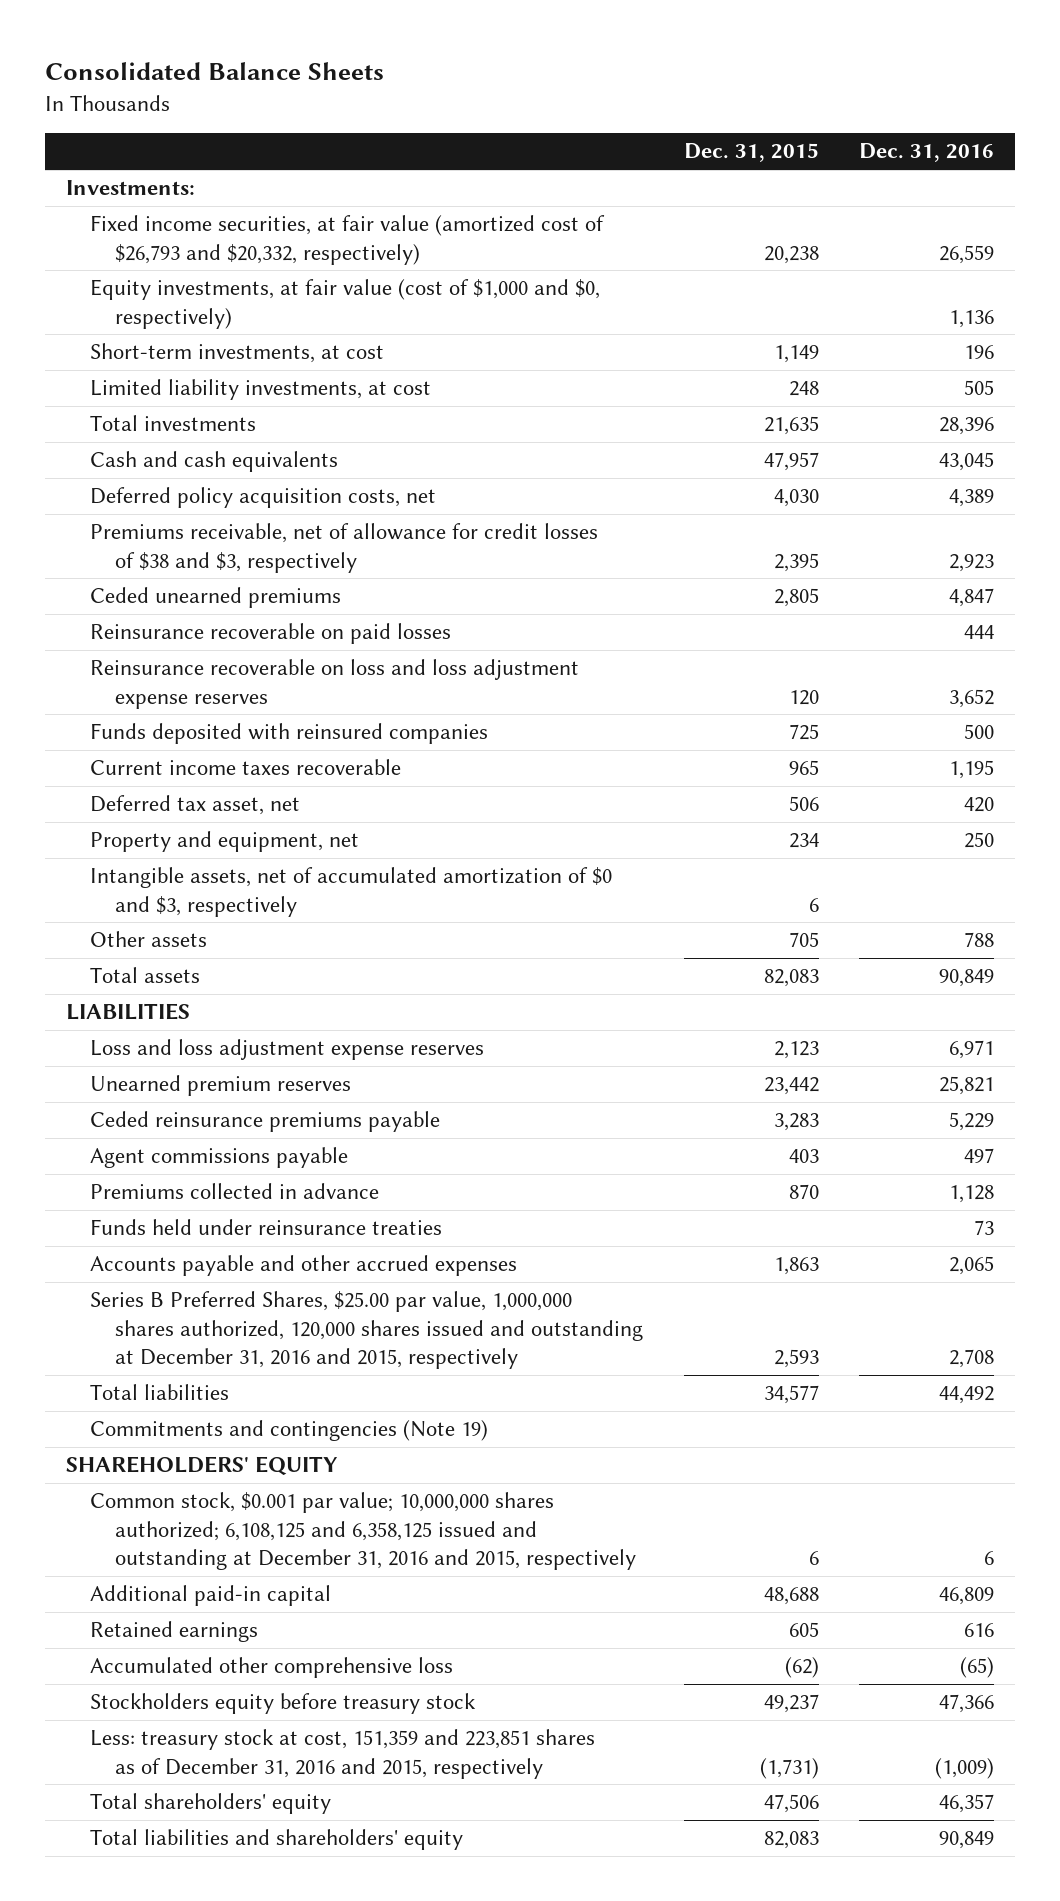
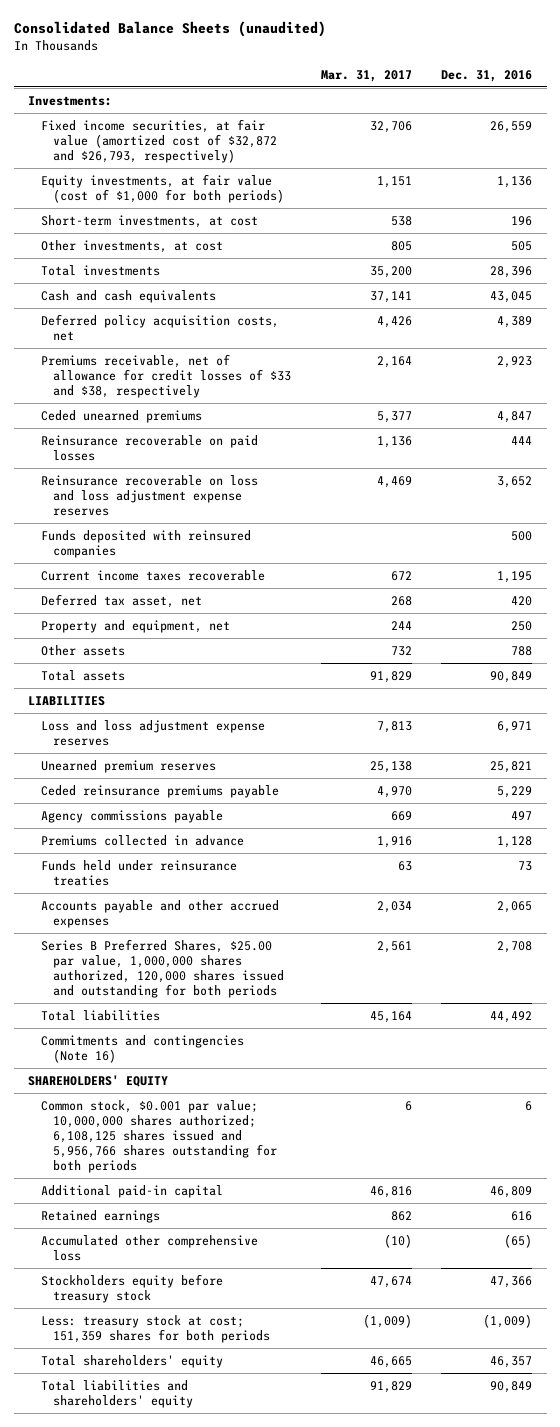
- Consolidated Balance Sheets
+ Consolidated Balance Sheets (unaudited)
- | Dec. 31, 2015 | Dec. 31, 2016
+ | Mar. 31, 2017 | Dec. 31, 2016
- Fixed income securities, at fair value (amortized cost of $26,793 and $20,332, respectively) | 20,238 | 26,559
- Equity investments, at fair value (cost of $1,000 and $0, respectively) | | 1,136
+ Fixed income securities, at fair value (amortized cost of $32,872 and $26,793, respectively) | 32,706 | 26,559
+ Equity investments, at fair value (cost of $1,000 for both periods) | 1,151 | 1,136
- Limited liability investments, at cost | 248 | 505
+ Other investments, at cost | 805 | 505
- Premiums receivable, net of allowance for credit losses of $38 and $3, respectively | 2,395 | 2,923
+ Premiums receivable, net of allowance for credit losses of $33 and $38, respectively | 2,164 | 2,923
- Intangible assets, net of accumulated amortization of $0 and $3, respectively | 6 |
- Agent commissions payable | 403 | 497
+ Agency commissions payable | 669 | 497
- Series B Preferred Shares, $25.00 par value, 1,000,000 shares authorized, 120,000 shares issued and outstanding at December 31, 2016 and 2015, respectively | 2,593 | 2,708
+ Series B Preferred Shares, $25.00 par value, 1,000,000 shares authorized, 120,000 shares issued and outstanding for both periods | 2,561 | 2,708
- Commitments and contingencies (Note 19)
+ Commitments and contingencies (Note 16)
- Common stock, $0.001 par value; 10,000,000 shares authorized; 6,108,125 and 6,358,125 issued and outstanding at December 31, 2016 and 2015, respectively | 6 | 6
+ Common stock, $0.001 par value; 10,000,000 shares authorized; 6,108,125 shares issued and 5,956,766 shares outstanding for both periods | 6 | 6
- Less: treasury stock at cost, 151,359 and 223,851 shares as of December 31, 2016 and 2015, respectively | (1,731) | (1,009)
+ Less: treasury stock at cost; 151,359 shares for both periods | (1,009) | (1,009)

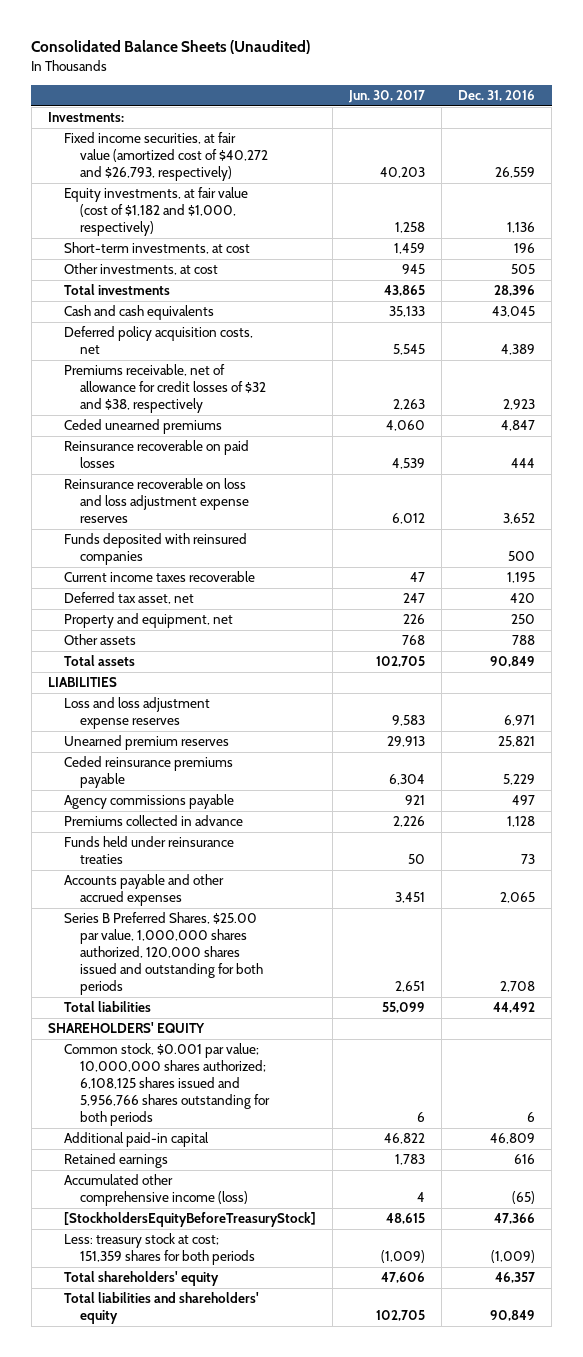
- Consolidated Balance Sheets (unaudited)
+ Consolidated Balance Sheets (Unaudited)
- | Mar. 31, 2017 | Dec. 31, 2016
+ | Jun. 30, 2017 | Dec. 31, 2016
- Fixed income securities, at fair value (amortized cost of $32,872 and $26,793, respectively) | 32,706 | 26,559
- Equity investments, at fair value (cost of $1,000 for both periods) | 1,151 | 1,136
+ Fixed income securities, at fair value (amortized cost of $40,272 and $26,793, respectively) | 40,203 | 26,559
+ Equity investments, at fair value (cost of $1,182 and $1,000, respectively) | 1,258 | 1,136
- Premiums receivable, net of allowance for credit losses of $33 and $38, respectively | 2,164 | 2,923
+ Premiums receivable, net of allowance for credit losses of $32 and $38, respectively | 2,263 | 2,923
- Commitments and contingencies (Note 16)
- Accumulated other comprehensive loss | (10) | (65)
- Stockholders equity before treasury stock | 47,674 | 47,366
+ Accumulated other comprehensive income (loss) | 4 | (65)
+ [StockholdersEquityBeforeTreasuryStock] | 48,615 | 47,366

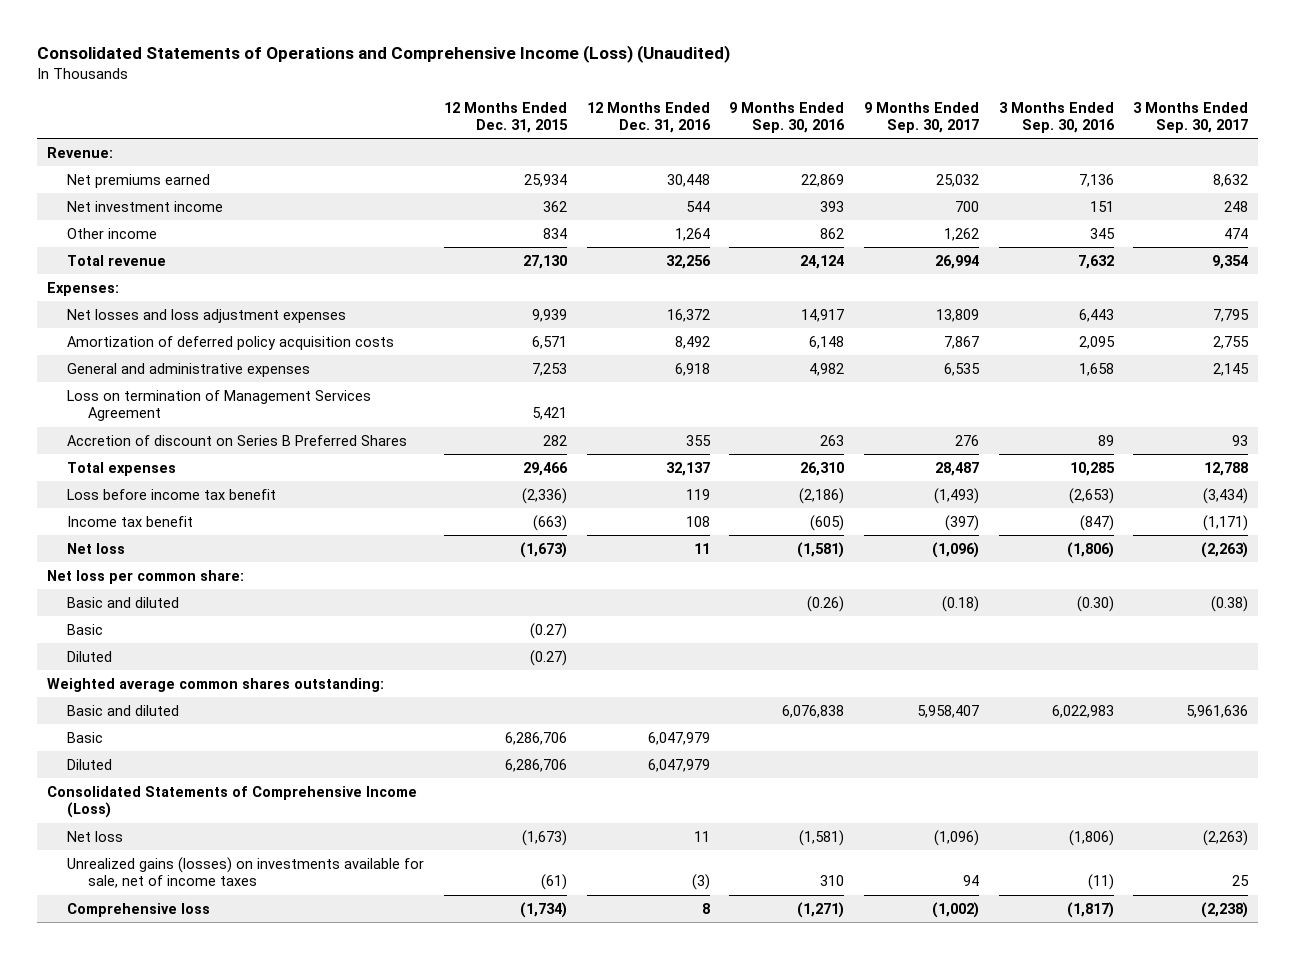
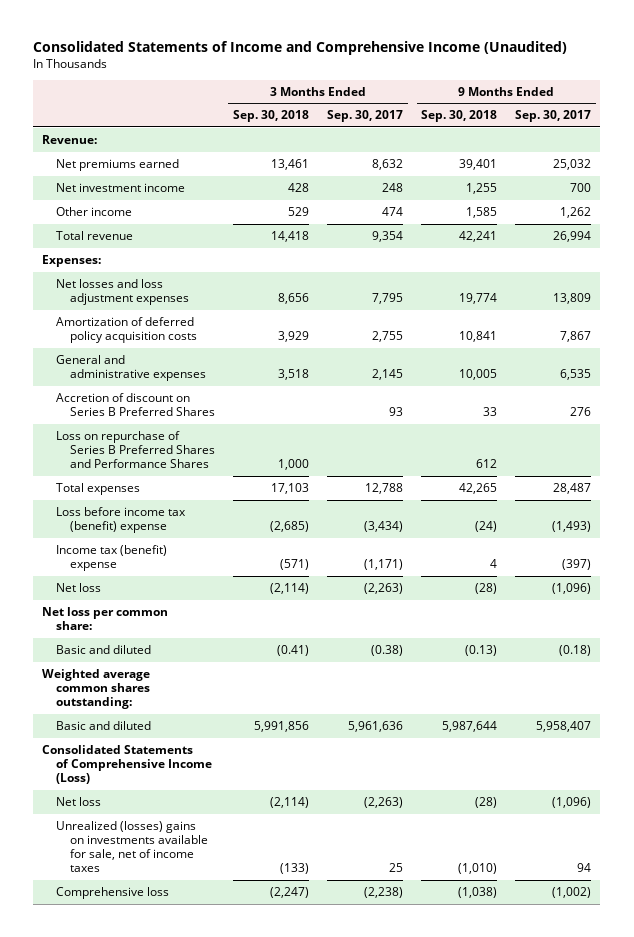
- Consolidated Statements of Operations and Comprehensive Income (Loss) (Unaudited)
+ Consolidated Statements of Income and Comprehensive Income (Unaudited)
- | 12 Months Ended Dec. 31, 2015 | 12 Months Ended Dec. 31, 2016 | 9 Months Ended Sep. 30, 2016 | 9 Months Ended Sep. 30, 2017 | 3 Months Ended Sep. 30, 2016 | 3 Months Ended Sep. 30, 2017
+ | 3 Months Ended Sep. 30, 2018 | 3 Months Ended Sep. 30, 2017 | 9 Months Ended Sep. 30, 2018 | 9 Months Ended Sep. 30, 2017
- Loss on termination of Management Services Agreement | 5,421 | | | | |
+ Loss on repurchase of Series B Preferred Shares and Performance Shares | 1,000 | | 612 |
- Loss before income tax benefit | (2,336) | 119 | (2,186) | (1,493) | (2,653) | (3,434)
- Income tax benefit | (663) | 108 | (605) | (397) | (847) | (1,171)
+ Loss before income tax (benefit) expense | (2,685) | (3,434) | (24) | (1,493)
+ Income tax (benefit) expense | (571) | (1,171) | 4 | (397)
- Basic | (0.27) | | | | |
- Diluted | (0.27) | | | | |
- Basic | 6,286,706 | 6,047,979 | | | |
- Diluted | 6,286,706 | 6,047,979 | | | |
- Unrealized gains (losses) on investments available for sale, net of income taxes | (61) | (3) | 310 | 94 | (11) | 25
+ Unrealized (losses) gains on investments available for sale, net of income taxes | (133) | 25 | (1,010) | 94

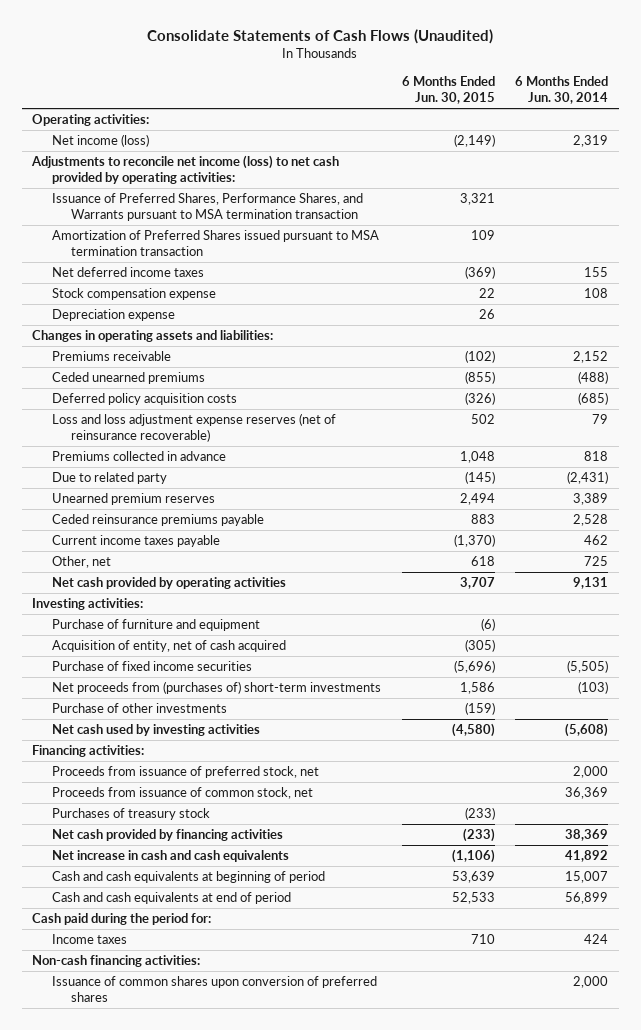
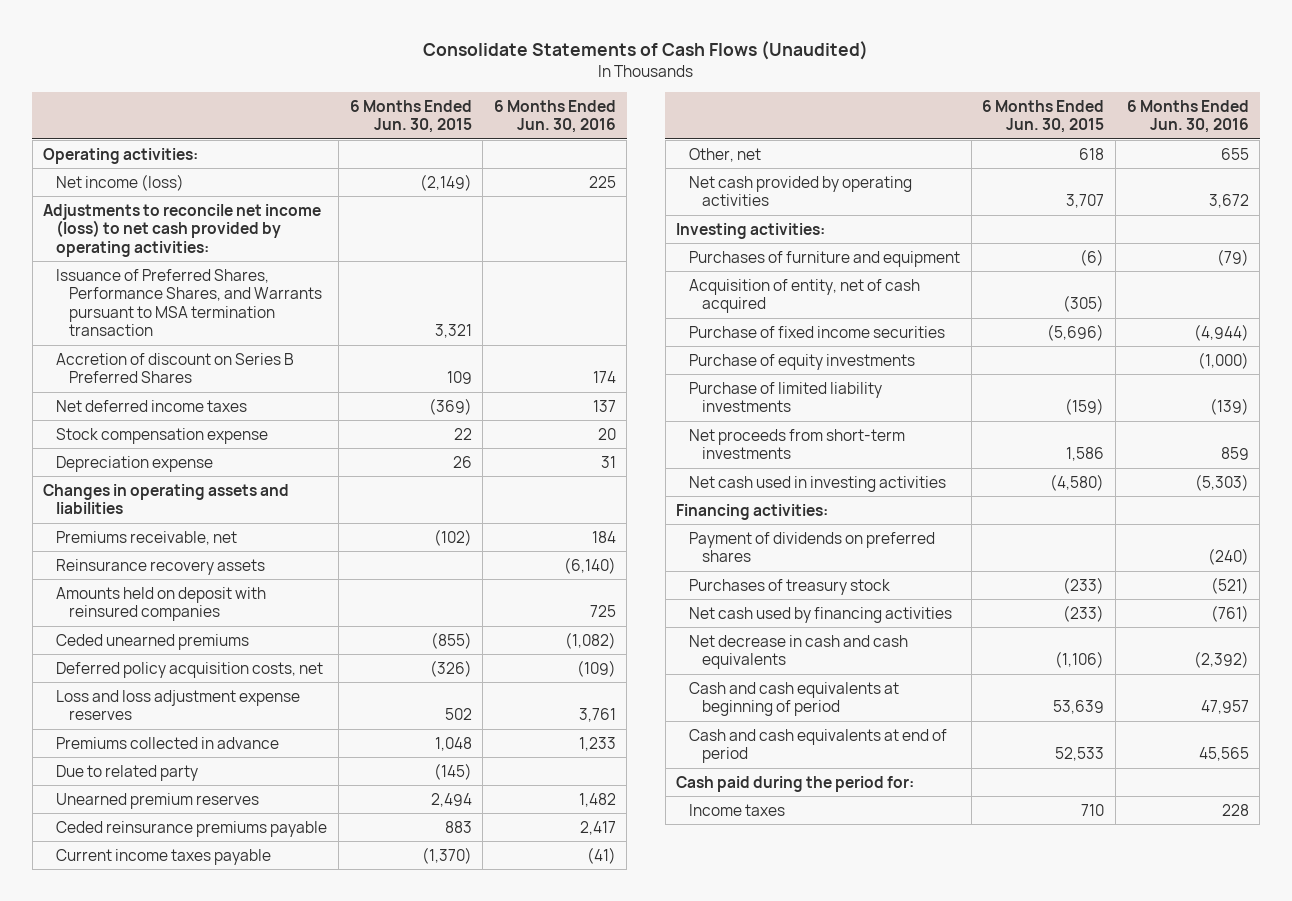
- | 6 Months Ended Jun. 30, 2015 | 6 Months Ended Jun. 30, 2014
+ | 6 Months Ended Jun. 30, 2015 | 6 Months Ended Jun. 30, 2016
- Amortization of Preferred Shares issued pursuant to MSA termination transaction | 109 |
+ Accretion of discount on Series B Preferred Shares | 109 | 174
- Changes in operating assets and liabilities:
- Premiums receivable | (102) | 2,152
+ Changes in operating assets and liabilities
+ Premiums receivable, net | (102) | 184
+ Reinsurance recovery assets | | (6,140)
+ Amounts held on deposit with reinsured companies | | 725
- Deferred policy acquisition costs | (326) | (685)
- Loss and loss adjustment expense reserves (net of reinsurance recoverable) | 502 | 79
+ Deferred policy acquisition costs, net | (326) | (109)
+ Loss and loss adjustment expense reserves | 502 | 3,761
- Purchase of furniture and equipment | (6) |
+ Purchases of furniture and equipment | (6) | (79)
- Net proceeds from (purchases of) short-term investments | 1,586 | (103)
- Purchase of other investments | (159) |
- Net cash used by investing activities | (4,580) | (5,608)
+ Purchase of equity investments | | (1,000)
+ Purchase of limited liability investments | (159) | (139)
+ Net proceeds from short-term investments | 1,586 | 859
+ Net cash used in investing activities | (4,580) | (5,303)
- Proceeds from issuance of preferred stock, net | | 2,000
- Proceeds from issuance of common stock, net | | 36,369
+ Payment of dividends on preferred shares | | (240)
- Net cash provided by financing activities | (233) | 38,369
- Net increase in cash and cash equivalents | (1,106) | 41,892
+ Net cash used by financing activities | (233) | (761)
+ Net decrease in cash and cash equivalents | (1,106) | (2,392)
- Non-cash financing activities:
- Issuance of common shares upon conversion of preferred shares | | 2,000

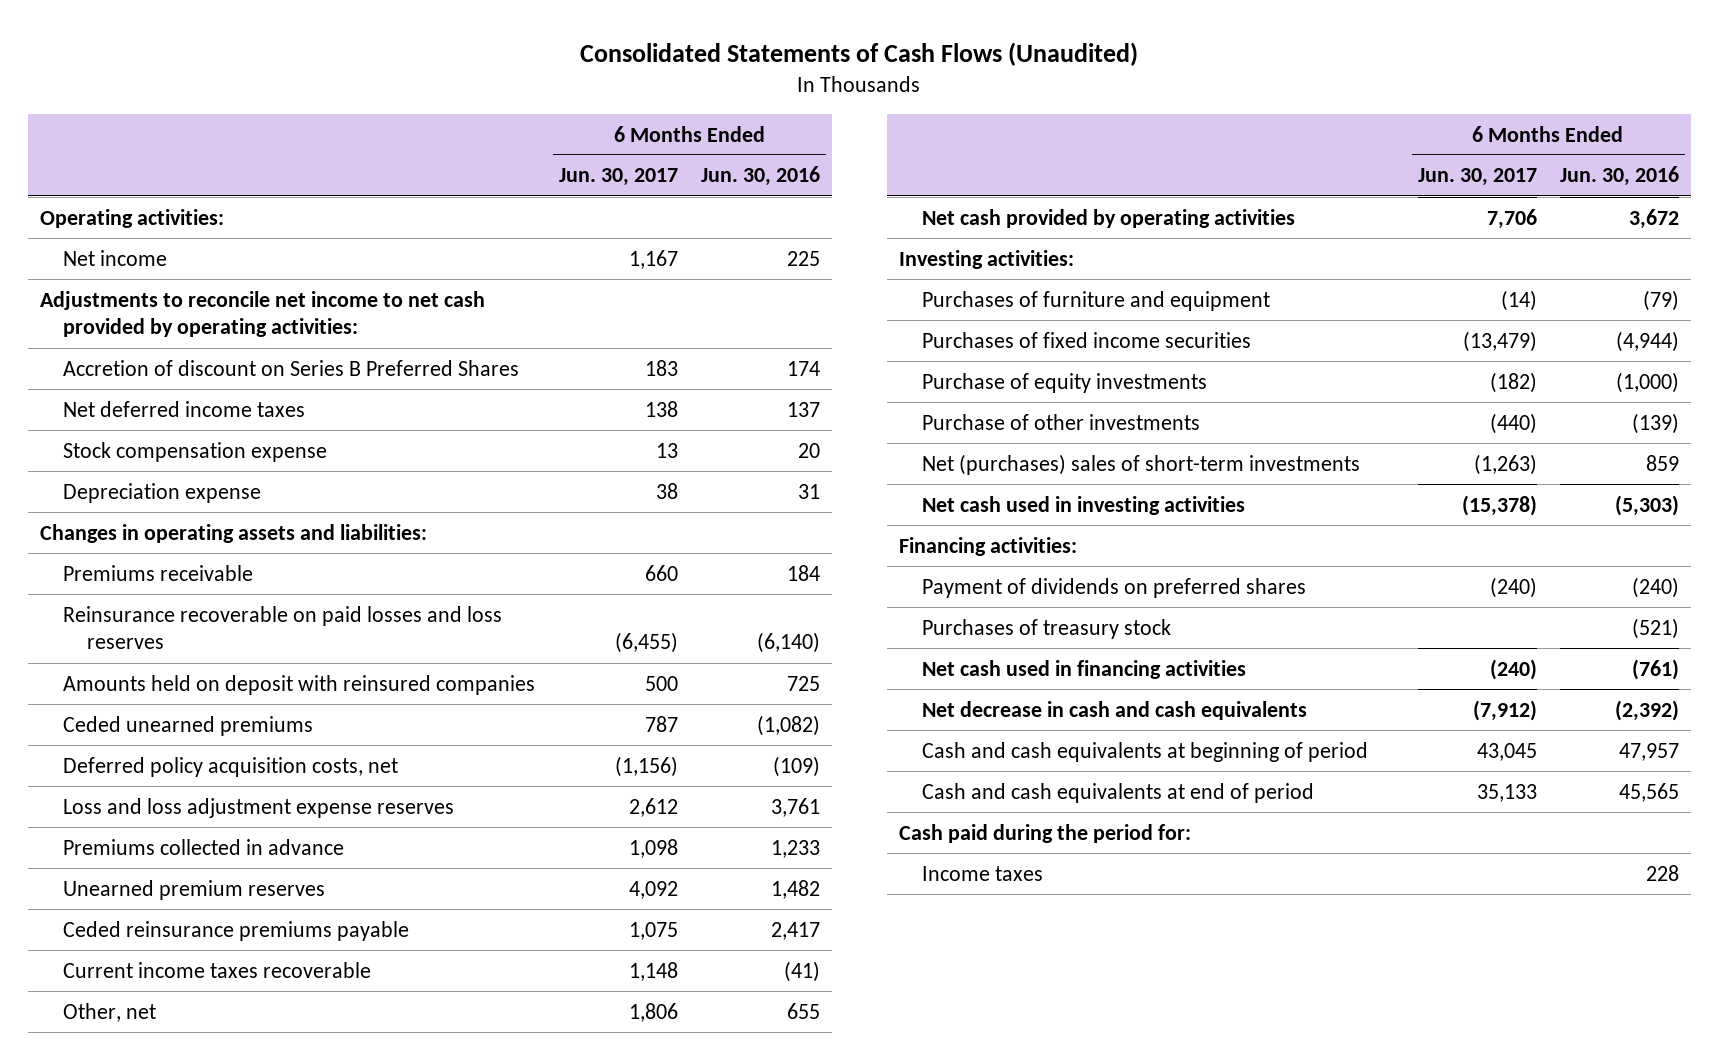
- Consolidate Statements of Cash Flows (Unaudited)
+ Consolidated Statements of Cash Flows (Unaudited)
- | 6 Months Ended Jun. 30, 2015 | 6 Months Ended Jun. 30, 2016
+ | 6 Months Ended Jun. 30, 2017 | 6 Months Ended Jun. 30, 2016
- Net income (loss) | (2,149) | 225
- Adjustments to reconcile net income (loss) to net cash provided by operating activities:
- Issuance of Preferred Shares, Performance Shares, and Warrants pursuant to MSA termination transaction | 3,321 |
+ Net income | 1,167 | 225
+ Adjustments to reconcile net income to net cash provided by operating activities:
- Changes in operating assets and liabilities
- Premiums receivable, net | (102) | 184
- Reinsurance recovery assets | | (6,140)
+ Changes in operating assets and liabilities:
+ Premiums receivable | 660 | 184
+ Reinsurance recoverable on paid losses and loss reserves | (6,455) | (6,140)
- Due to related party | (145) |
- Current income taxes payable | (1,370) | (41)
+ Current income taxes recoverable | 1,148 | (41)
- Acquisition of entity, net of cash acquired | (305) |
- Purchase of fixed income securities | (5,696) | (4,944)
+ Purchases of fixed income securities | (13,479) | (4,944)
- Purchase of limited liability investments | (159) | (139)
- Net proceeds from short-term investments | 1,586 | 859
+ Purchase of other investments | (440) | (139)
+ Net (purchases) sales of short-term investments | (1,263) | 859
- Net cash used by financing activities | (233) | (761)
+ Net cash used in financing activities | (240) | (761)

